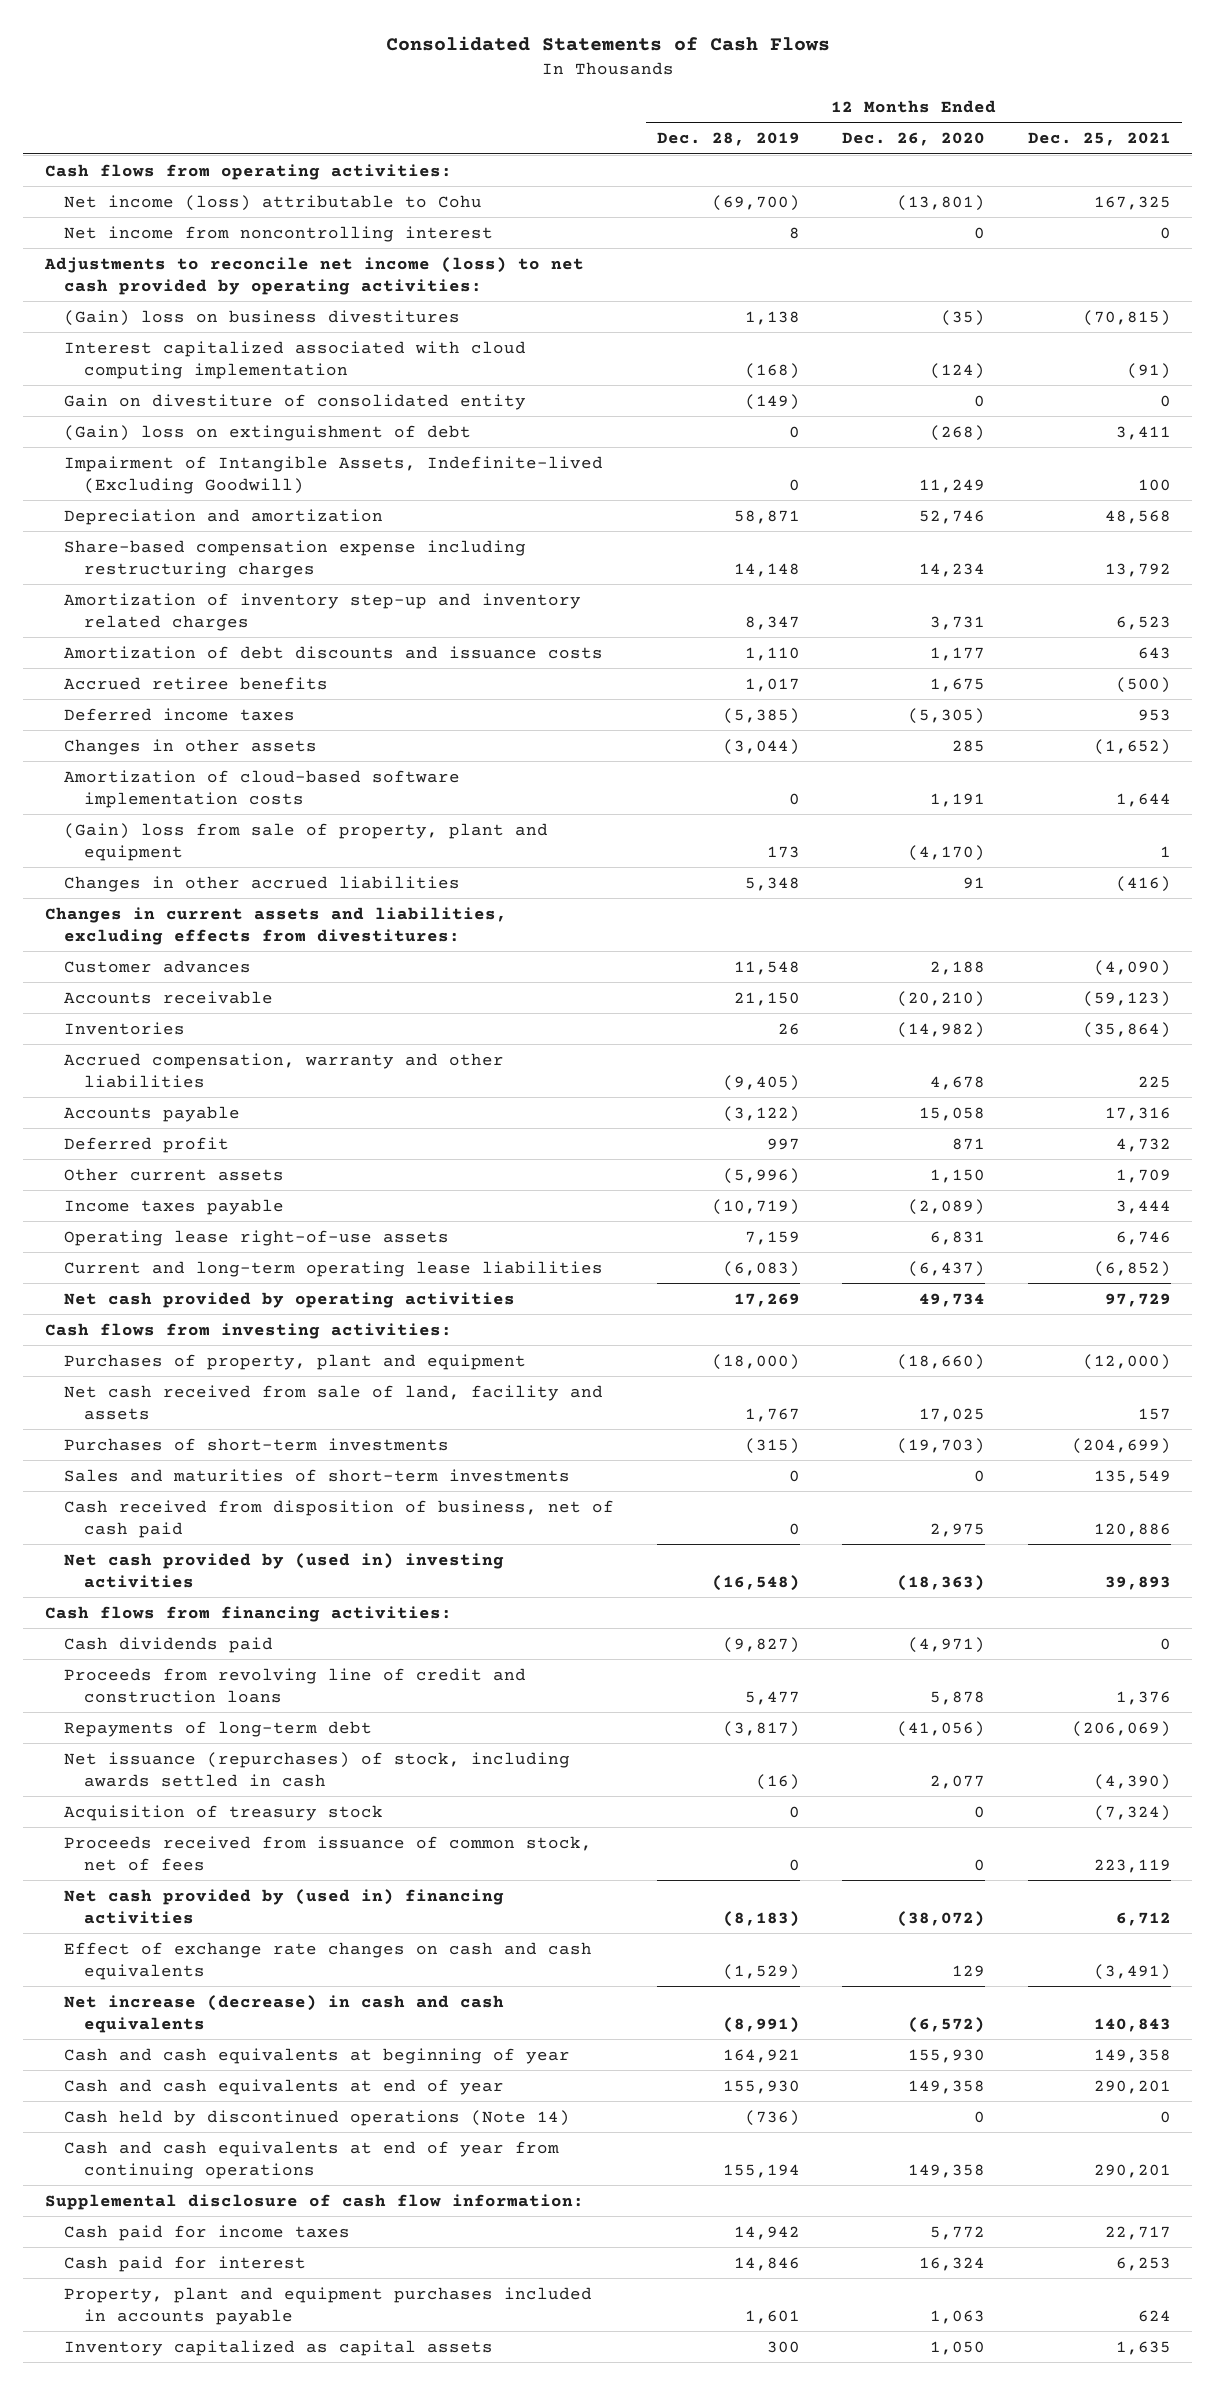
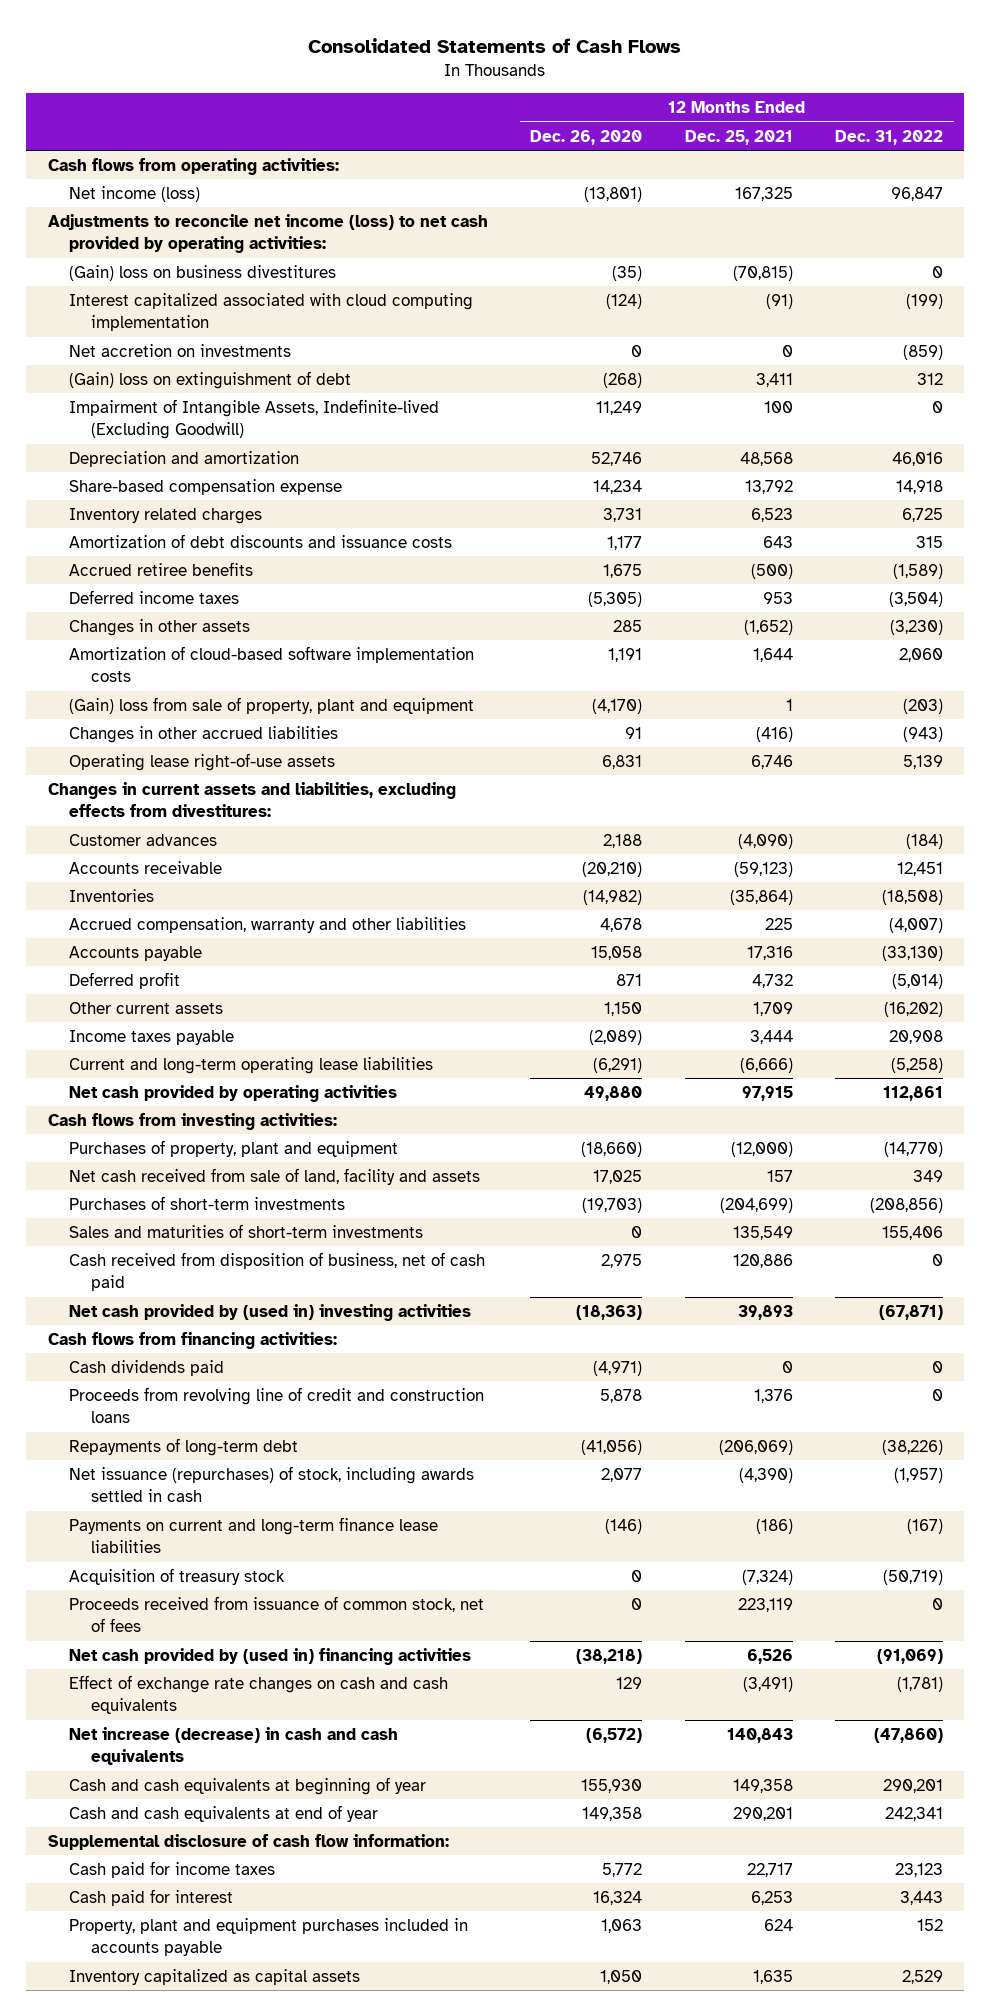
- | 12 Months Ended Dec. 28, 2019 | 12 Months Ended Dec. 26, 2020 | 12 Months Ended Dec. 25, 2021
+ | 12 Months Ended Dec. 26, 2020 | 12 Months Ended Dec. 25, 2021 | 12 Months Ended Dec. 31, 2022
- Net income (loss) attributable to Cohu | (69,700) | (13,801) | 167,325
- Net income from noncontrolling interest | 8 | 0 | 0
+ Net income (loss) | (13,801) | 167,325 | 96,847
- Gain on divestiture of consolidated entity | (149) | 0 | 0
+ Net accretion on investments | 0 | 0 | (859)
- Share-based compensation expense including restructuring charges | 14,148 | 14,234 | 13,792
- Amortization of inventory step-up and inventory related charges | 8,347 | 3,731 | 6,523
+ Share-based compensation expense | 14,234 | 13,792 | 14,918
+ Inventory related charges | 3,731 | 6,523 | 6,725
moved up: Operating lease right-of-use assets | 6,831 | 6,746 | 5,139
- Current and long-term operating lease liabilities | (6,083) | (6,437) | (6,852)
- Net cash provided by operating activities | 17,269 | 49,734 | 97,729
+ Current and long-term operating lease liabilities | (6,291) | (6,666) | (5,258)
+ Net cash provided by operating activities | 49,880 | 97,915 | 112,861
+ Payments on current and long-term finance lease liabilities | (146) | (186) | (167)
- Net cash provided by (used in) financing activities | (8,183) | (38,072) | 6,712
+ Net cash provided by (used in) financing activities | (38,218) | 6,526 | (91,069)
- Cash held by discontinued operations (Note 14) | (736) | 0 | 0
- Cash and cash equivalents at end of year from continuing operations | 155,194 | 149,358 | 290,201

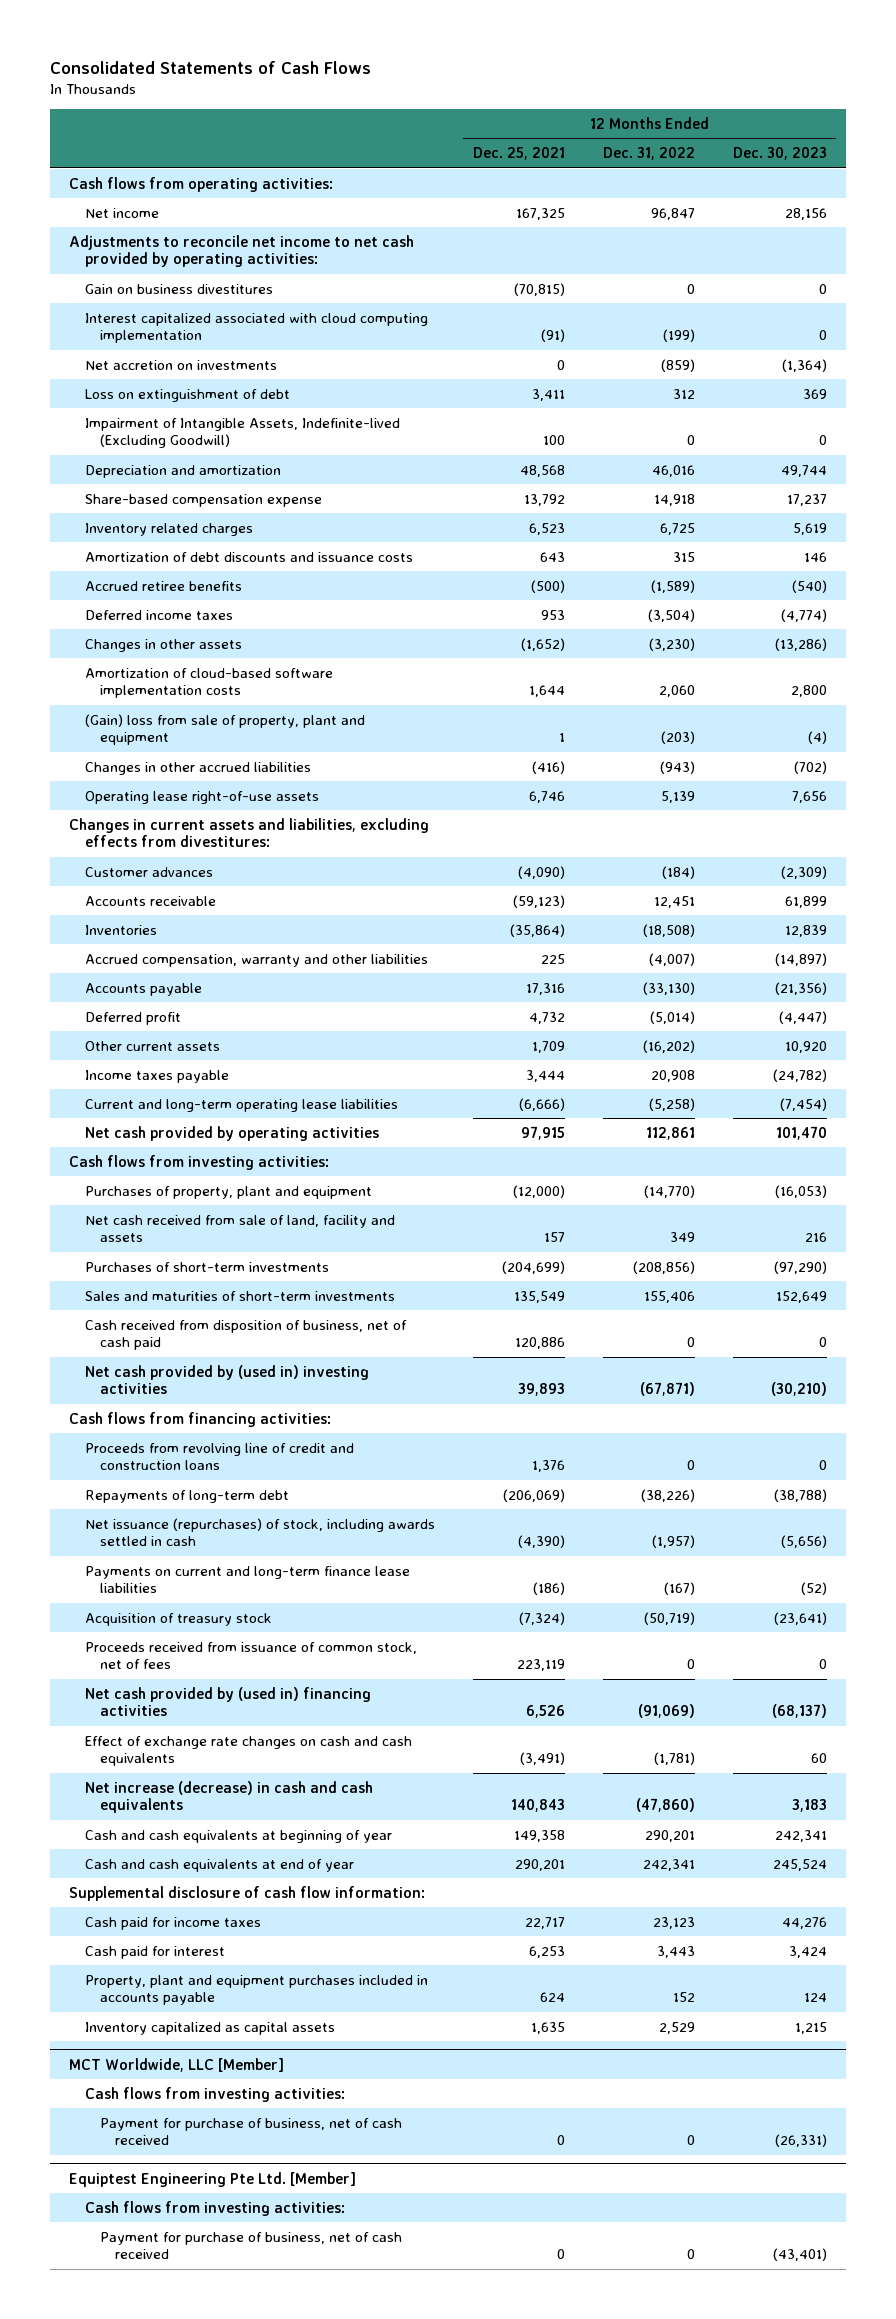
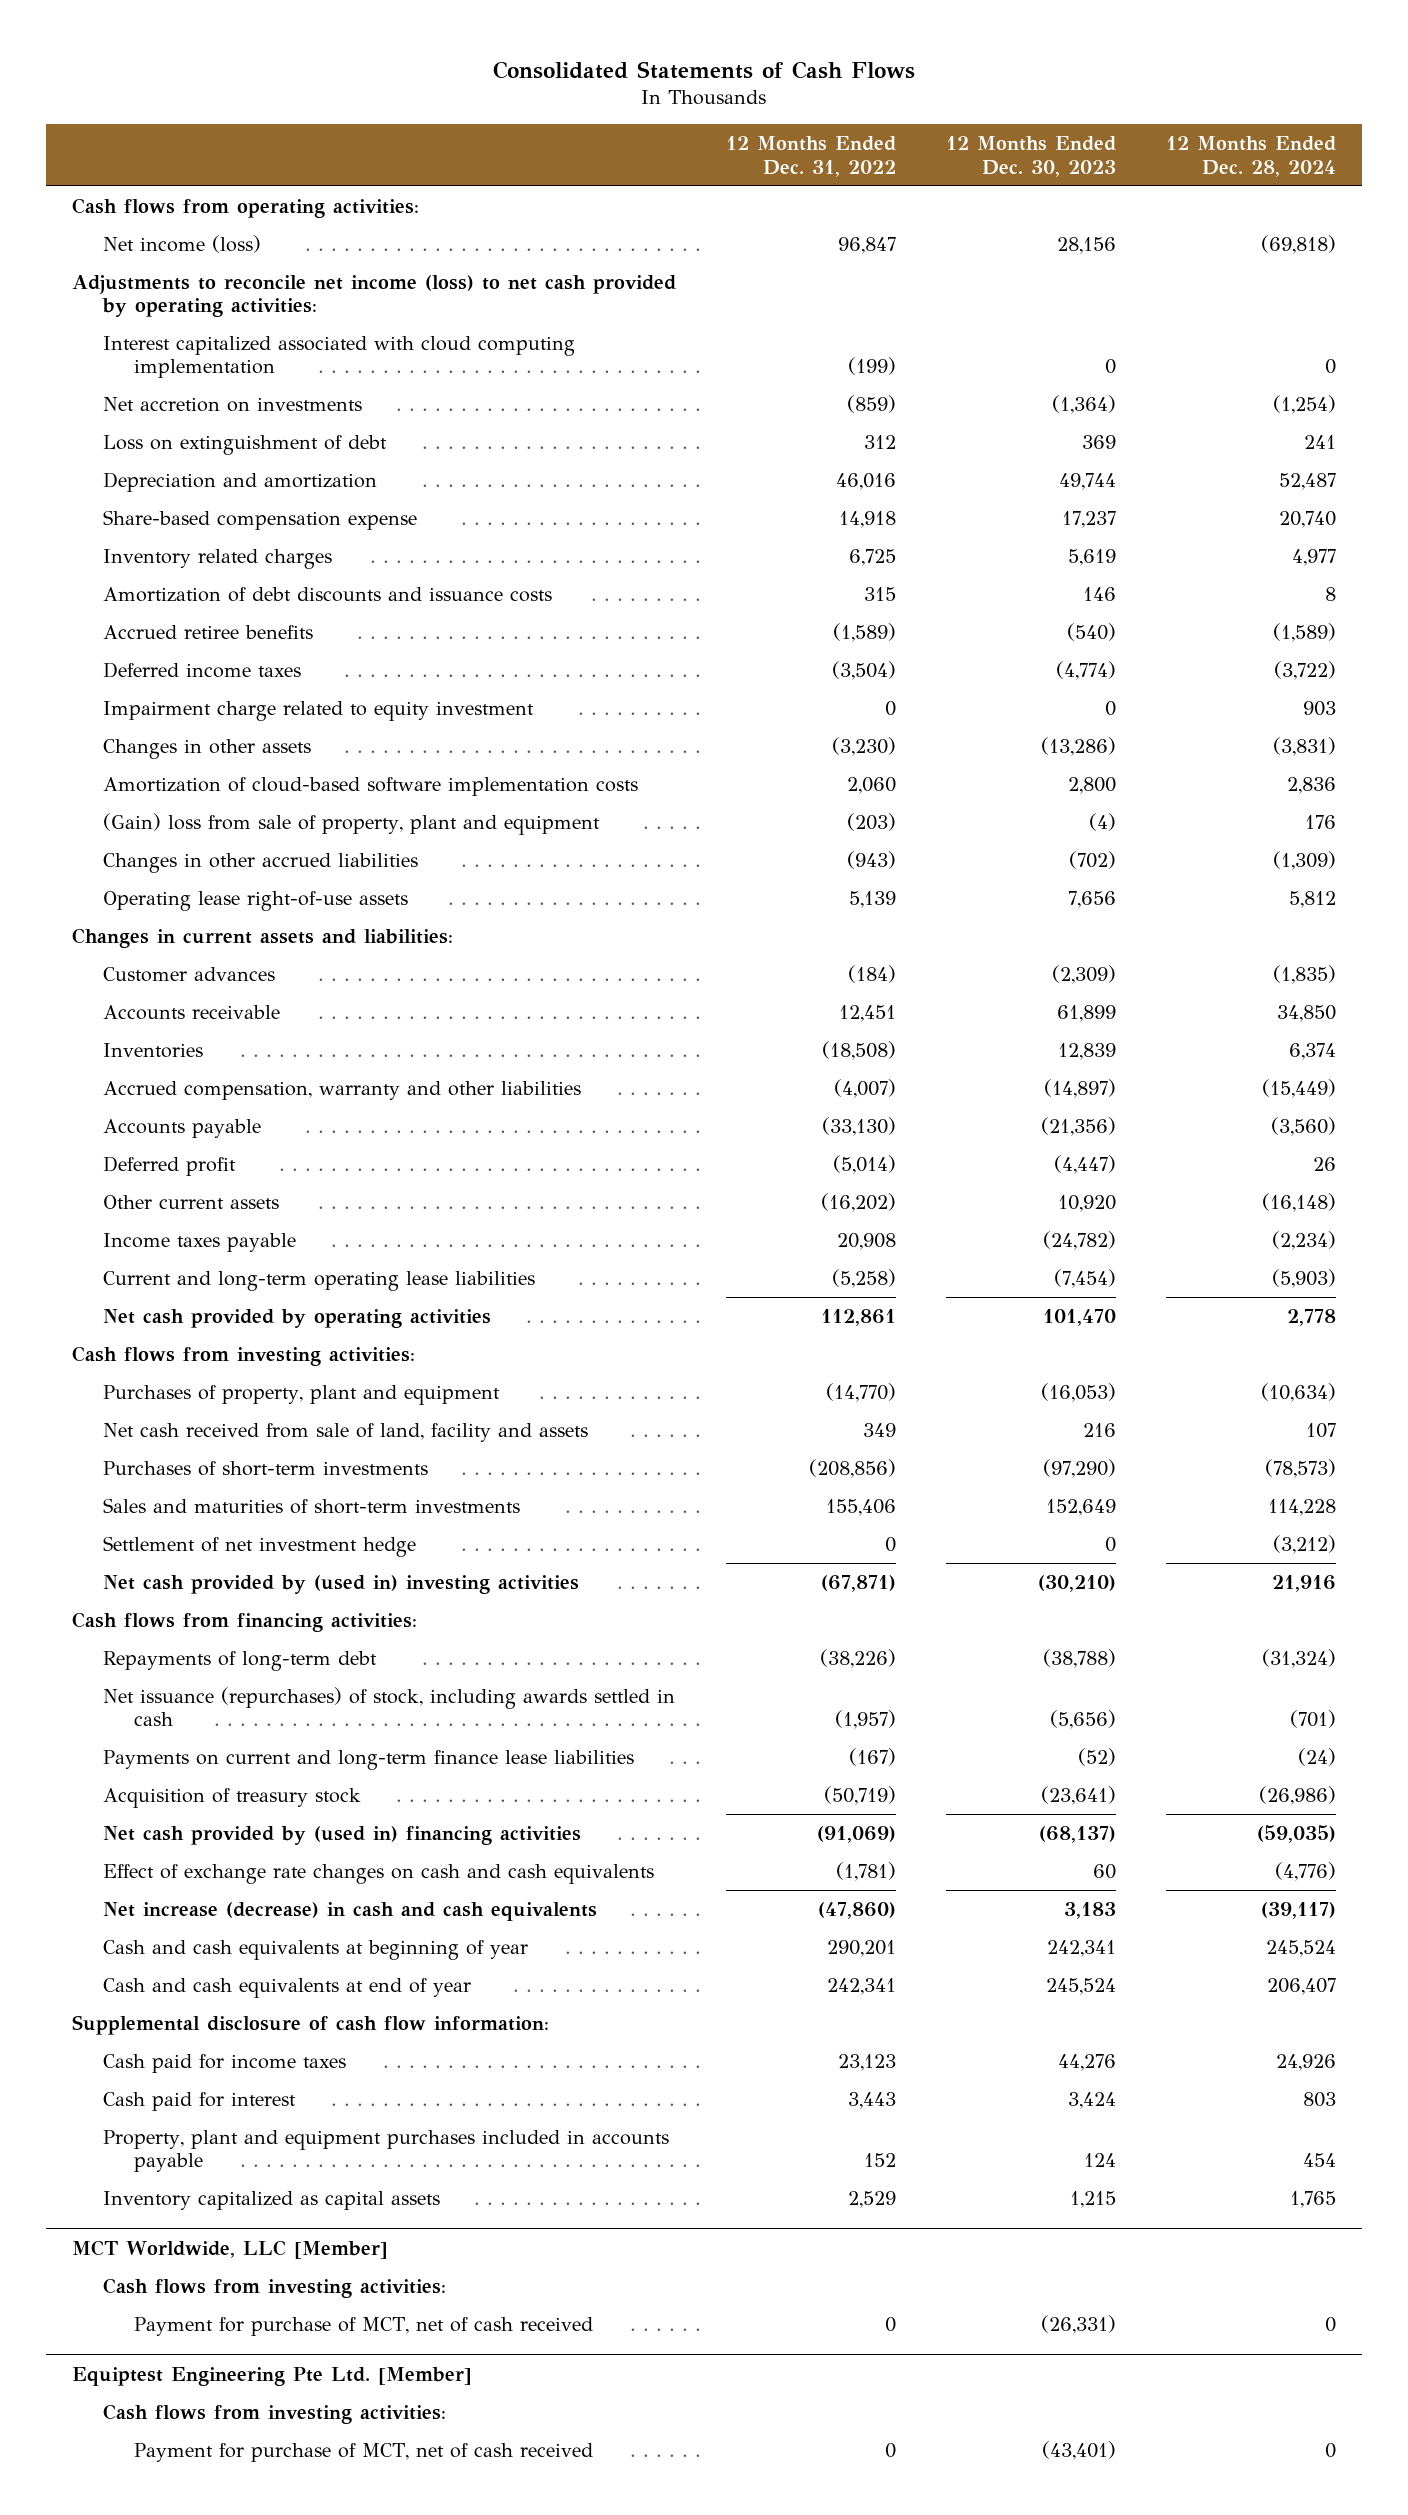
- | 12 Months Ended Dec. 25, 2021 | 12 Months Ended Dec. 31, 2022 | 12 Months Ended Dec. 30, 2023
+ | 12 Months Ended Dec. 31, 2022 | 12 Months Ended Dec. 30, 2023 | 12 Months Ended Dec. 28, 2024
- Net income | 167,325 | 96,847 | 28,156
- Adjustments to reconcile net income to net cash provided by operating activities:
- Gain on business divestitures | (70,815) | 0 | 0
+ Net income (loss) | 96,847 | 28,156 | (69,818)
+ Adjustments to reconcile net income (loss) to net cash provided by operating activities:
- Impairment of Intangible Assets, Indefinite-lived (Excluding Goodwill) | 100 | 0 | 0
+ Impairment charge related to equity investment | 0 | 0 | 903
- Changes in current assets and liabilities, excluding effects from divestitures:
+ Changes in current assets and liabilities:
- Cash received from disposition of business, net of cash paid | 120,886 | 0 | 0
+ Settlement of net investment hedge | 0 | 0 | (3,212)
- Proceeds from revolving line of credit and construction loans | 1,376 | 0 | 0
- Proceeds received from issuance of common stock, net of fees | 223,119 | 0 | 0
@ MCT Worldwide, LLC [Member]
- Payment for purchase of business, net of cash received | 0 | 0 | (26,331)
+ Payment for purchase of MCT, net of cash received | 0 | (26,331) | 0
@ Equiptest Engineering Pte Ltd. [Member]
- Payment for purchase of business, net of cash received | 0 | 0 | (43,401)
+ Payment for purchase of MCT, net of cash received | 0 | (43,401) | 0

